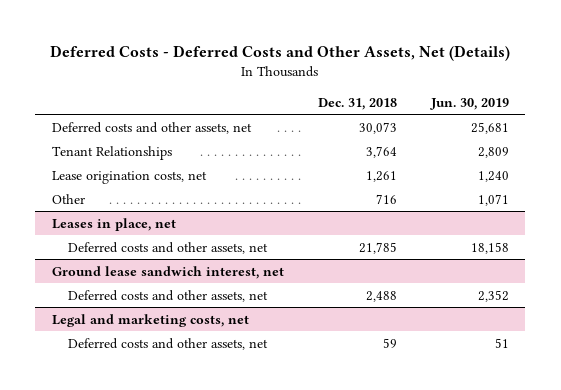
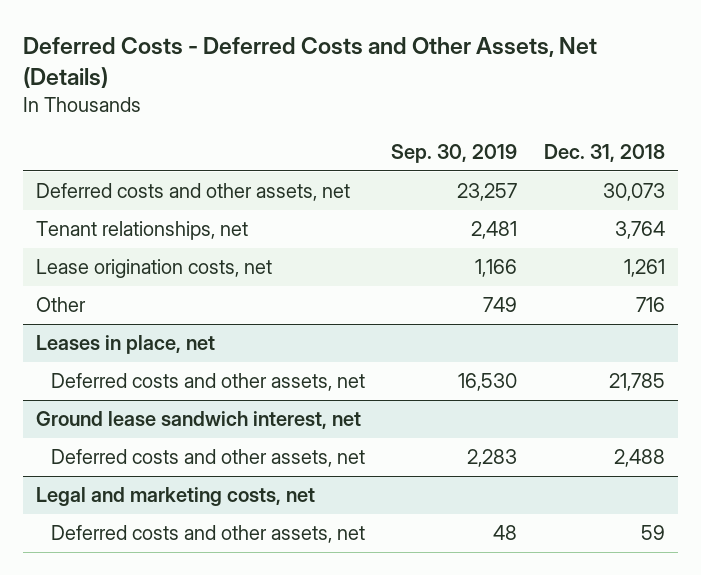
- | Dec. 31, 2018 | Jun. 30, 2019
+ | Sep. 30, 2019 | Dec. 31, 2018
- Tenant Relationships | 3,764 | 2,809
+ Tenant relationships, net | 2,481 | 3,764

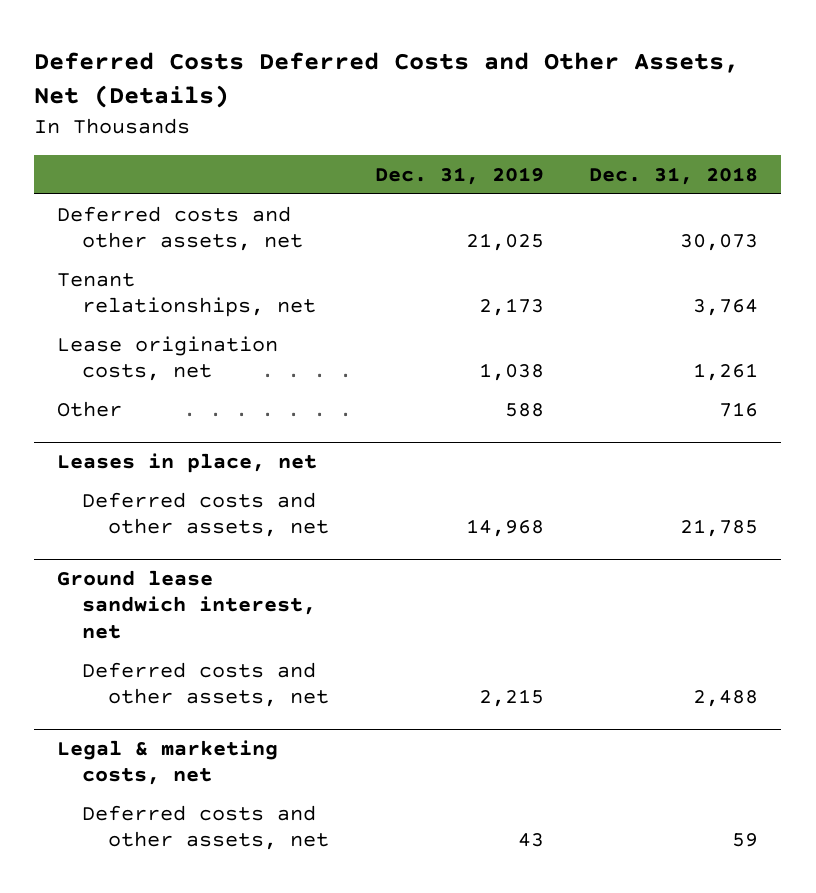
- Deferred Costs - Deferred Costs and Other Assets, Net (Details)
+ Deferred Costs Deferred Costs and Other Assets, Net (Details)
- | Sep. 30, 2019 | Dec. 31, 2018
+ | Dec. 31, 2019 | Dec. 31, 2018
- Legal and marketing costs, net
+ Legal & marketing costs, net

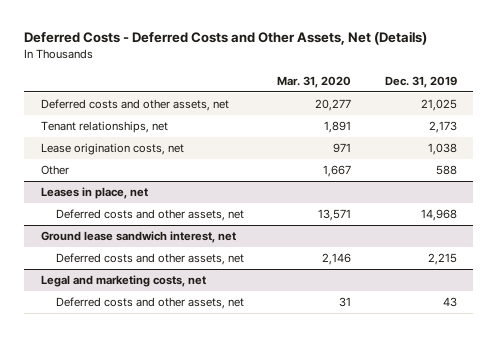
- Deferred Costs Deferred Costs and Other Assets, Net (Details)
+ Deferred Costs - Deferred Costs and Other Assets, Net (Details)
- | Dec. 31, 2019 | Dec. 31, 2018
+ | Mar. 31, 2020 | Dec. 31, 2019
- Legal & marketing costs, net
+ Legal and marketing costs, net

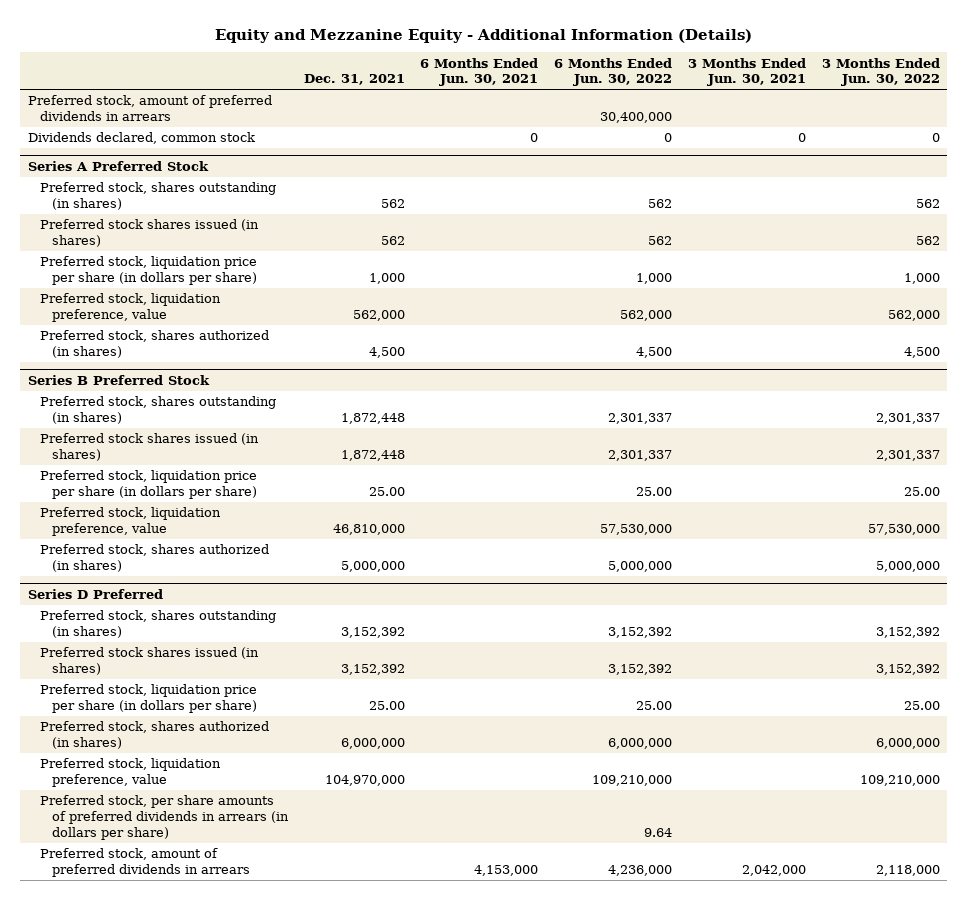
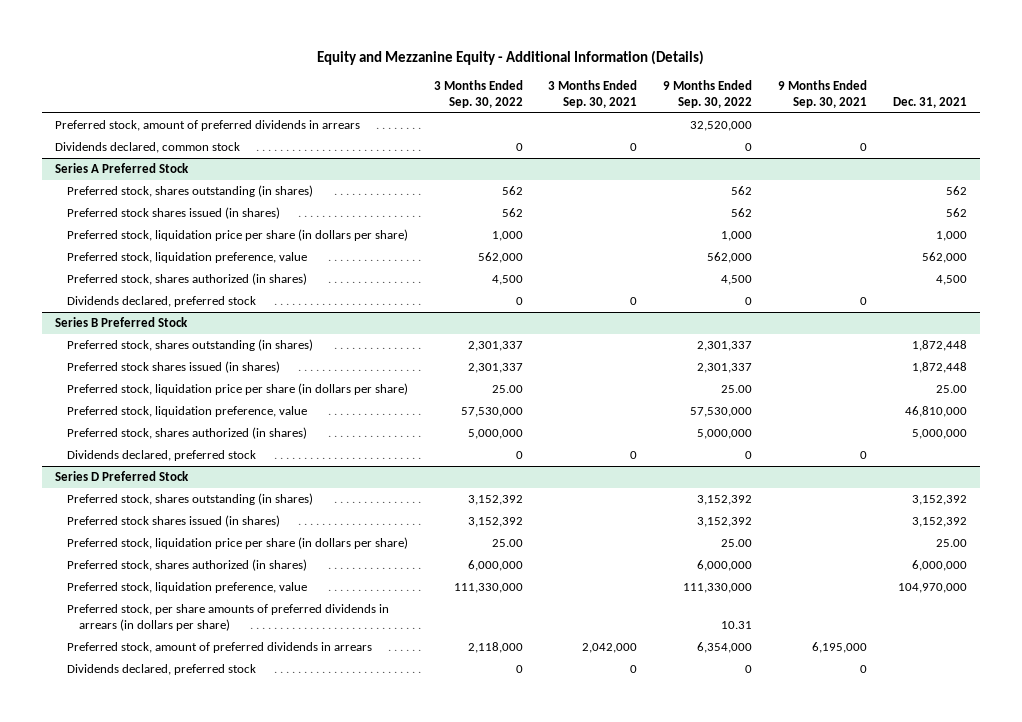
- | Dec. 31, 2021 | 6 Months Ended Jun. 30, 2021 | 6 Months Ended Jun. 30, 2022 | 3 Months Ended Jun. 30, 2021 | 3 Months Ended Jun. 30, 2022
+ | 3 Months Ended Sep. 30, 2022 | 3 Months Ended Sep. 30, 2021 | 9 Months Ended Sep. 30, 2022 | 9 Months Ended Sep. 30, 2021 | Dec. 31, 2021
@ Series A Preferred Stock
+ Dividends declared, preferred stock | 0 | 0 | 0 | 0 |
- Series D Preferred
@ Series B Preferred Stock
+ Dividends declared, preferred stock | 0 | 0 | 0 | 0 |
+ Series D Preferred Stock
+ Dividends declared, preferred stock | 0 | 0 | 0 | 0 |

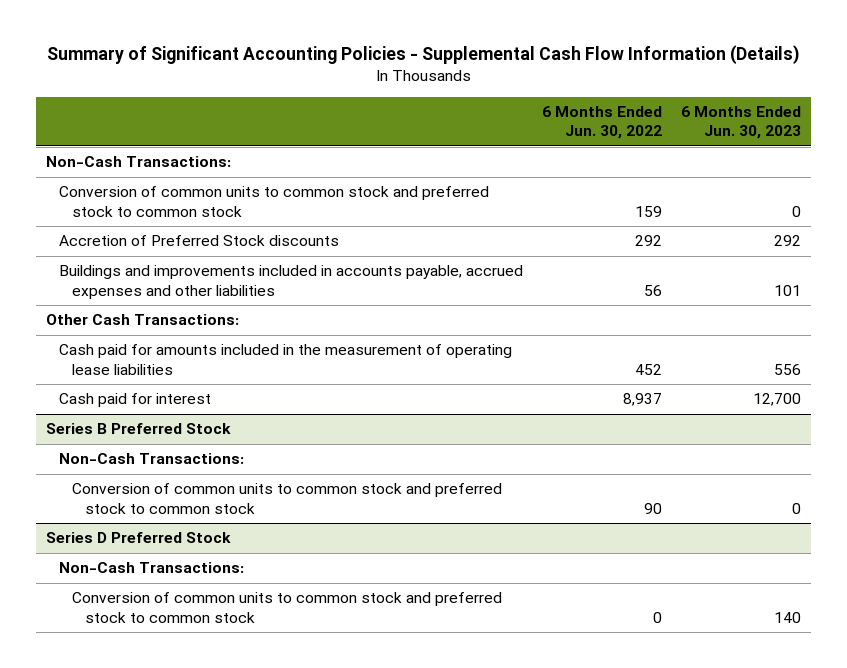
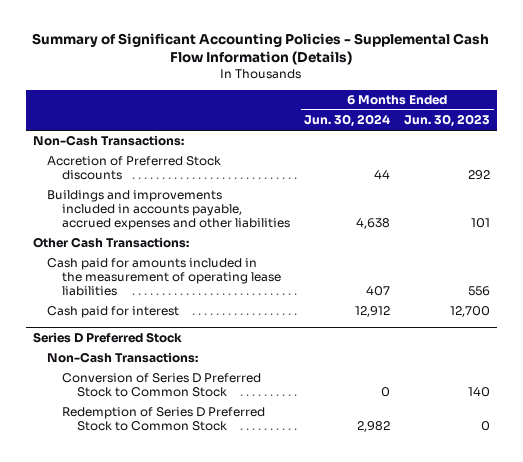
- | 6 Months Ended Jun. 30, 2022 | 6 Months Ended Jun. 30, 2023
+ | 6 Months Ended Jun. 30, 2024 | 6 Months Ended Jun. 30, 2023
- Conversion of common units to common stock and preferred stock to common stock | 159 | 0
- Series B Preferred Stock
- Non-Cash Transactions:
- Conversion of common units to common stock and preferred stock to common stock | 90 | 0
@ Series D Preferred Stock
- Conversion of common units to common stock and preferred stock to common stock | 0 | 140
+ Conversion of Series D Preferred Stock to Common Stock | 0 | 140
+ Redemption of Series D Preferred Stock to Common Stock | 2,982 | 0

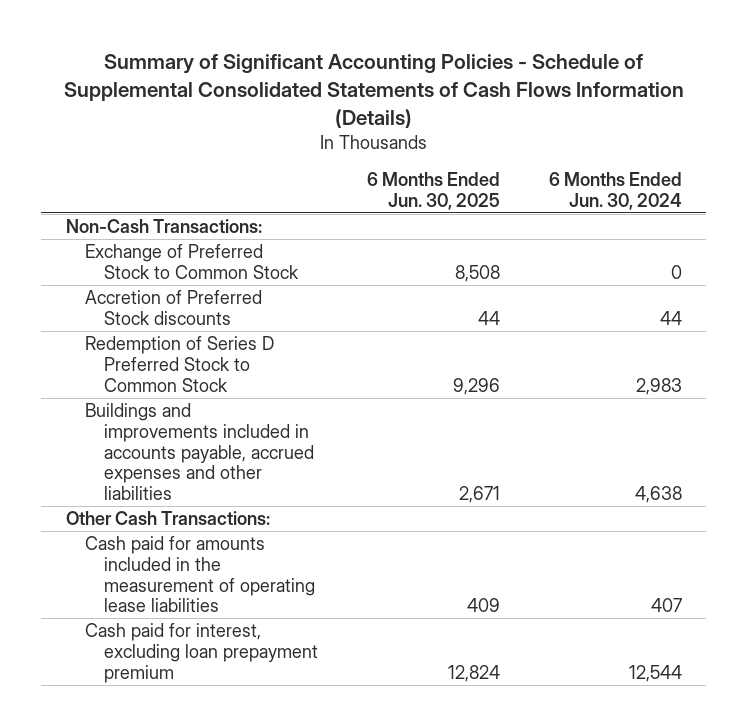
- Summary of Significant Accounting Policies - Supplemental Cash Flow Information (Details)
+ Summary of Significant Accounting Policies - Schedule of Supplemental Consolidated Statements of Cash Flows Information (Details)
- | 6 Months Ended Jun. 30, 2024 | 6 Months Ended Jun. 30, 2023
+ | 6 Months Ended Jun. 30, 2025 | 6 Months Ended Jun. 30, 2024
+ Exchange of Preferred Stock to Common Stock | 8,508 | 0
+ Redemption of Series D Preferred Stock to Common Stock | 9,296 | 2,983
- Cash paid for interest | 12,912 | 12,700
- Series D Preferred Stock
- Non-Cash Transactions:
- Conversion of Series D Preferred Stock to Common Stock | 0 | 140
- Redemption of Series D Preferred Stock to Common Stock | 2,982 | 0
+ Cash paid for interest, excluding loan prepayment premium | 12,824 | 12,544

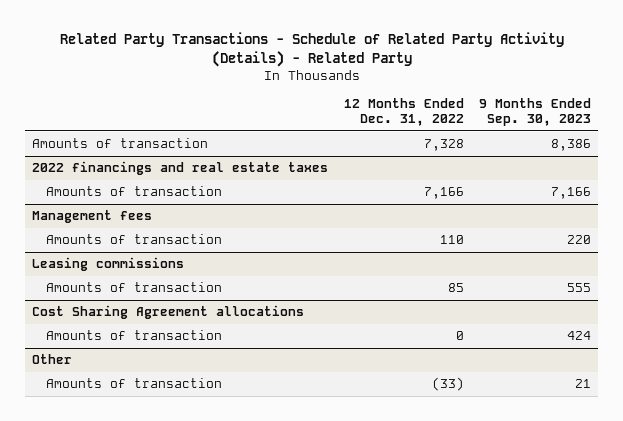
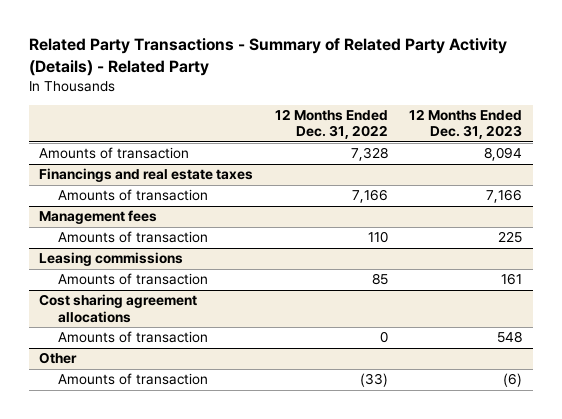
- Related Party Transactions - Schedule of Related Party Activity (Details) - Related Party
+ Related Party Transactions - Summary of Related Party Activity (Details) - Related Party
- | 12 Months Ended Dec. 31, 2022 | 9 Months Ended Sep. 30, 2023
+ | 12 Months Ended Dec. 31, 2022 | 12 Months Ended Dec. 31, 2023
- 2022 financings and real estate taxes
+ Financings and real estate taxes
- Cost Sharing Agreement allocations
+ Cost sharing agreement allocations

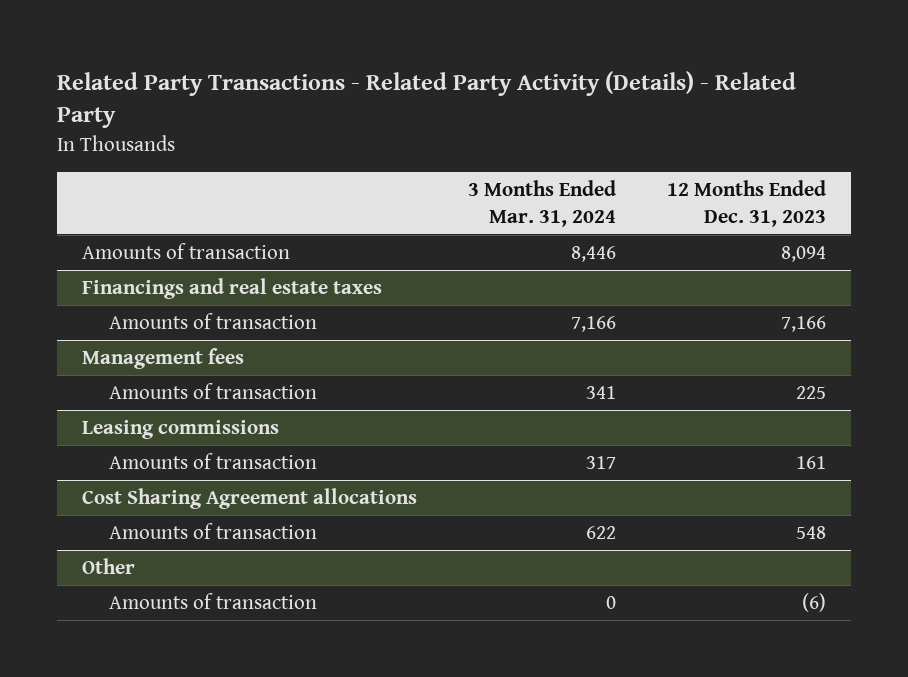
- Related Party Transactions - Summary of Related Party Activity (Details) - Related Party
+ Related Party Transactions - Related Party Activity (Details) - Related Party
- | 12 Months Ended Dec. 31, 2022 | 12 Months Ended Dec. 31, 2023
+ | 3 Months Ended Mar. 31, 2024 | 12 Months Ended Dec. 31, 2023
- Cost sharing agreement allocations
+ Cost Sharing Agreement allocations

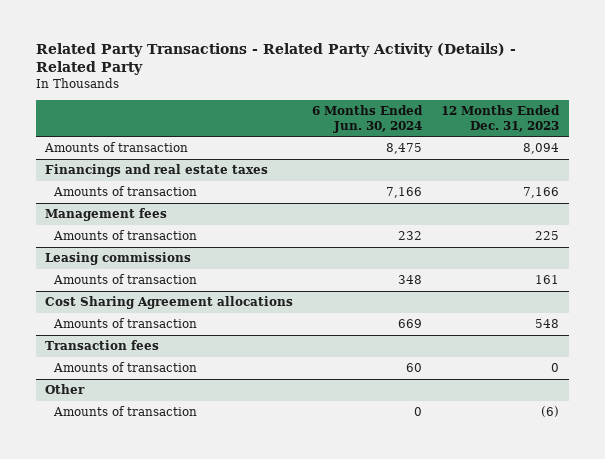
- | 3 Months Ended Mar. 31, 2024 | 12 Months Ended Dec. 31, 2023
+ | 6 Months Ended Jun. 30, 2024 | 12 Months Ended Dec. 31, 2023
+ Transaction fees
+ Amounts of transaction | 60 | 0

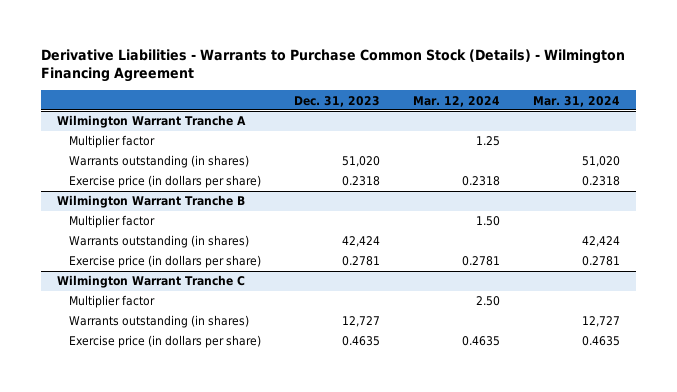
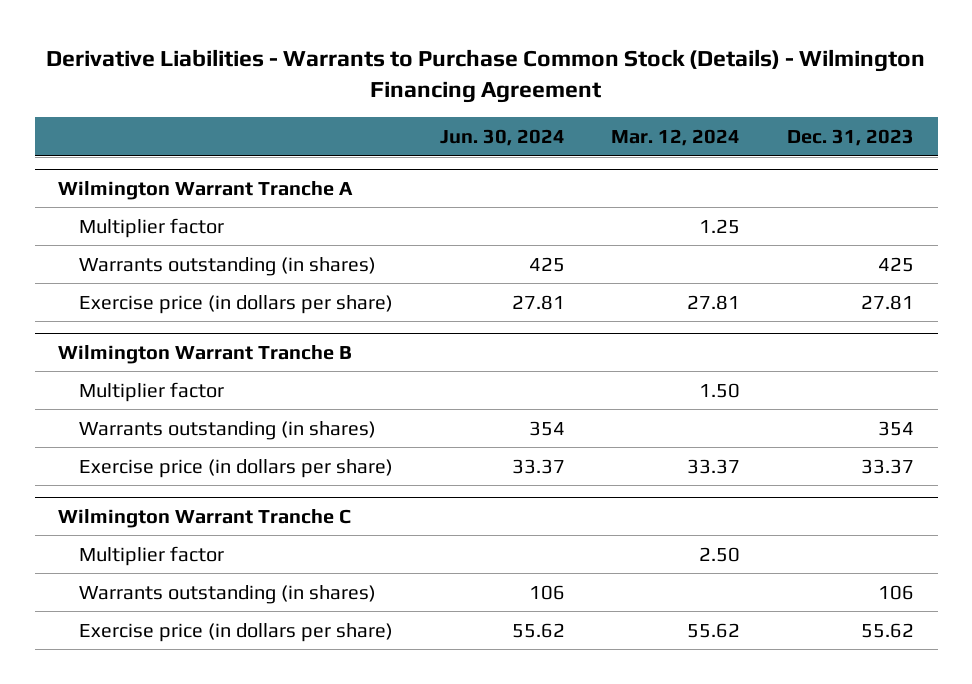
- | Dec. 31, 2023 | Mar. 12, 2024 | Mar. 31, 2024
+ | Jun. 30, 2024 | Mar. 12, 2024 | Dec. 31, 2023
@ Wilmington Warrant Tranche A
- Warrants outstanding (in shares) | 51,020 | | 51,020
- Exercise price (in dollars per share) | 0.2318 | 0.2318 | 0.2318
+ Warrants outstanding (in shares) | 425 | | 425
+ Exercise price (in dollars per share) | 27.81 | 27.81 | 27.81
@ Wilmington Warrant Tranche B
- Warrants outstanding (in shares) | 42,424 | | 42,424
- Exercise price (in dollars per share) | 0.2781 | 0.2781 | 0.2781
+ Warrants outstanding (in shares) | 354 | | 354
+ Exercise price (in dollars per share) | 33.37 | 33.37 | 33.37
@ Wilmington Warrant Tranche C
- Warrants outstanding (in shares) | 12,727 | | 12,727
- Exercise price (in dollars per share) | 0.4635 | 0.4635 | 0.4635
+ Warrants outstanding (in shares) | 106 | | 106
+ Exercise price (in dollars per share) | 55.62 | 55.62 | 55.62

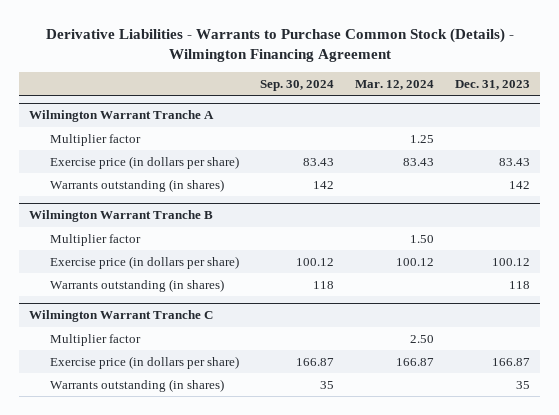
- | Jun. 30, 2024 | Mar. 12, 2024 | Dec. 31, 2023
+ | Sep. 30, 2024 | Mar. 12, 2024 | Dec. 31, 2023
@ Wilmington Warrant Tranche A
- Warrants outstanding (in shares) | 425 | | 425
- Exercise price (in dollars per share) | 27.81 | 27.81 | 27.81
+ Exercise price (in dollars per share) | 83.43 | 83.43 | 83.43
+ Warrants outstanding (in shares) | 142 | | 142
@ Wilmington Warrant Tranche B
- Warrants outstanding (in shares) | 354 | | 354
- Exercise price (in dollars per share) | 33.37 | 33.37 | 33.37
+ Exercise price (in dollars per share) | 100.12 | 100.12 | 100.12
+ Warrants outstanding (in shares) | 118 | | 118
@ Wilmington Warrant Tranche C
- Warrants outstanding (in shares) | 106 | | 106
- Exercise price (in dollars per share) | 55.62 | 55.62 | 55.62
+ Exercise price (in dollars per share) | 166.87 | 166.87 | 166.87
+ Warrants outstanding (in shares) | 35 | | 35

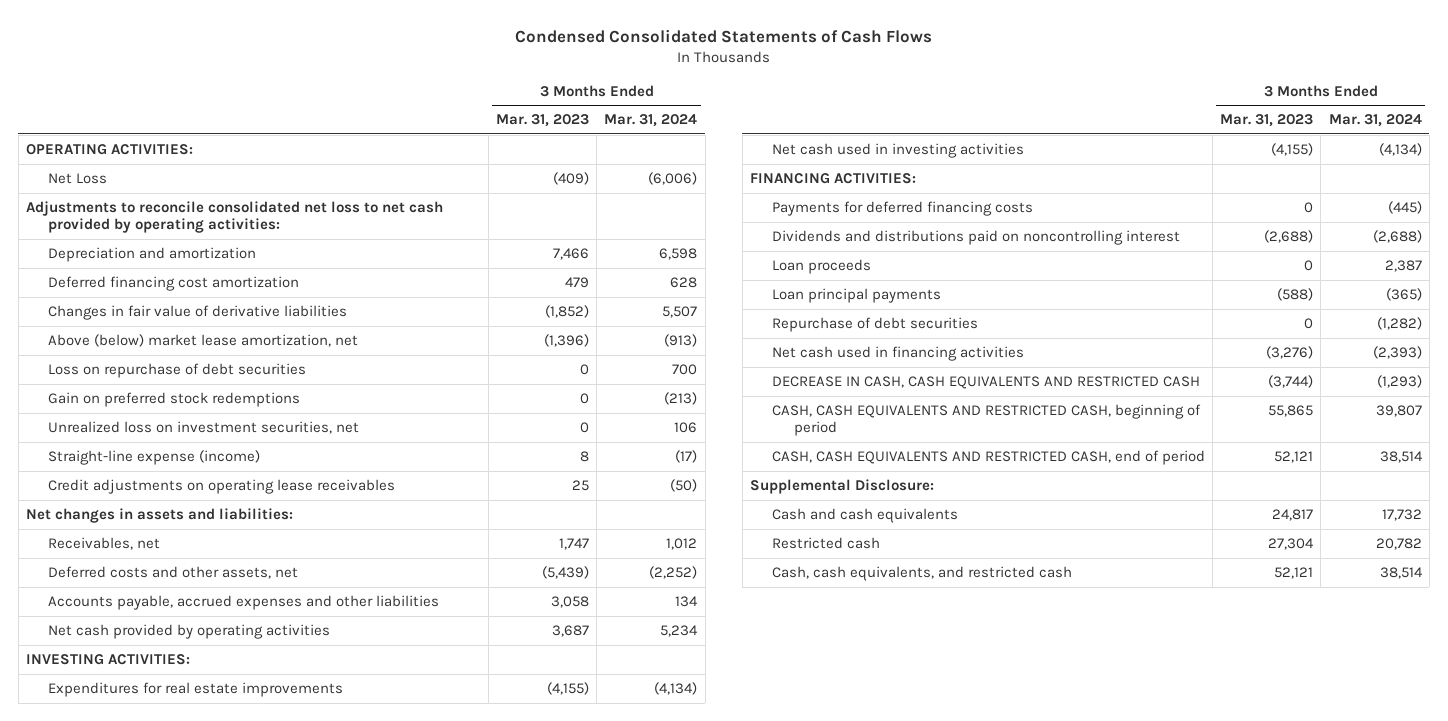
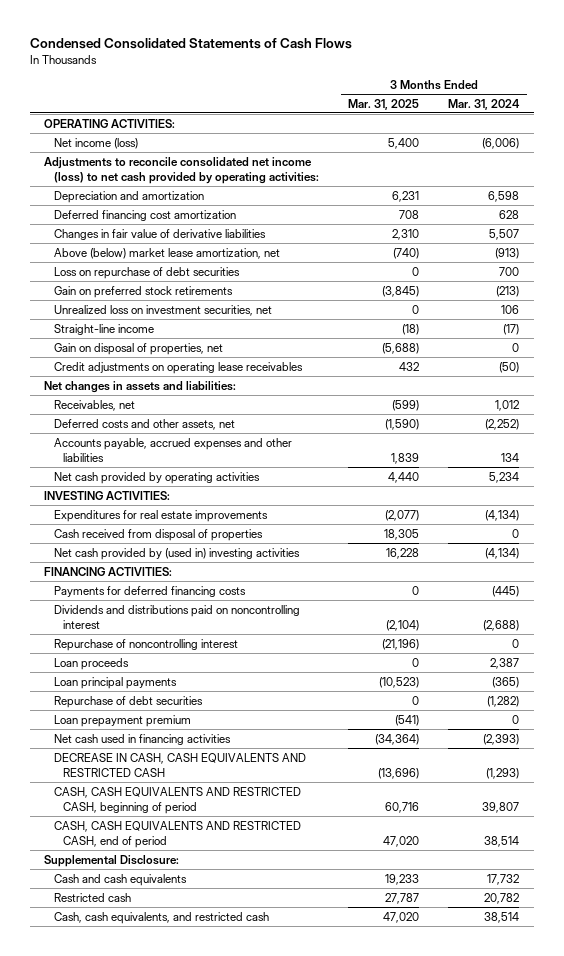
- | 3 Months Ended Mar. 31, 2023 | 3 Months Ended Mar. 31, 2024
+ | 3 Months Ended Mar. 31, 2025 | 3 Months Ended Mar. 31, 2024
- Net Loss | (409) | (6,006)
- Adjustments to reconcile consolidated net loss to net cash provided by operating activities:
+ Net income (loss) | 5,400 | (6,006)
+ Adjustments to reconcile consolidated net income (loss) to net cash provided by operating activities:
- Gain on preferred stock redemptions | 0 | (213)
+ Gain on preferred stock retirements | (3,845) | (213)
- Straight-line expense (income) | 8 | (17)
+ Straight-line income | (18) | (17)
+ Gain on disposal of properties, net | (5,688) | 0
- Net cash used in investing activities | (4,155) | (4,134)
+ Cash received from disposal of properties | 18,305 | 0
+ Net cash provided by (used in) investing activities | 16,228 | (4,134)
+ Repurchase of noncontrolling interest | (21,196) | 0
+ Loan prepayment premium | (541) | 0

